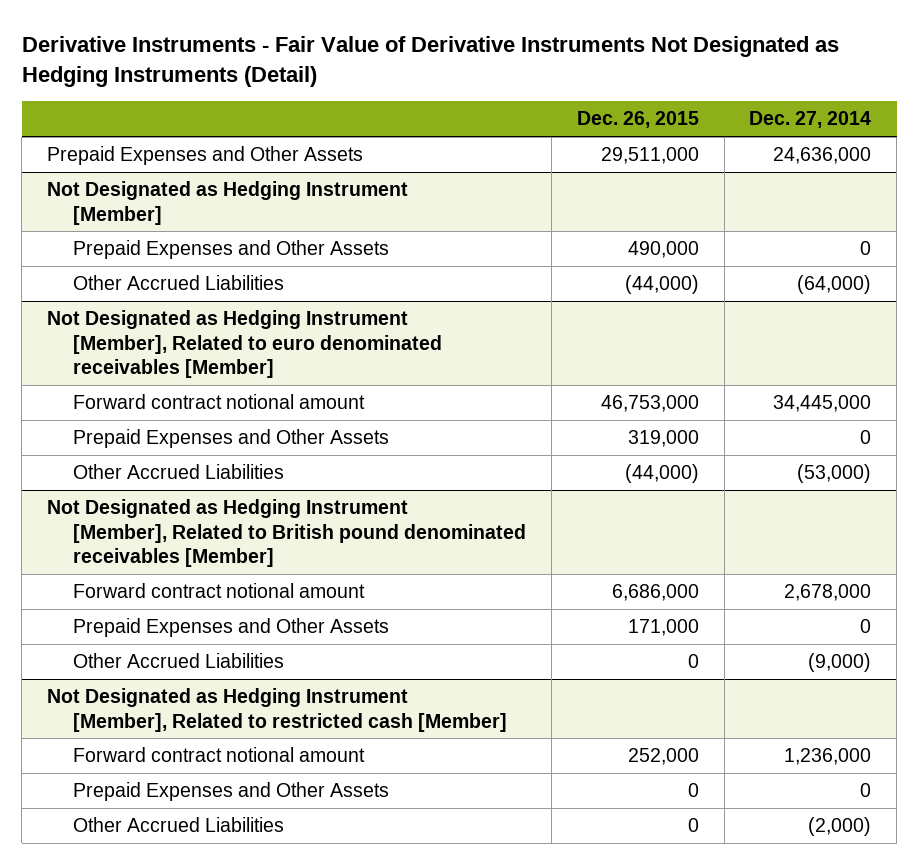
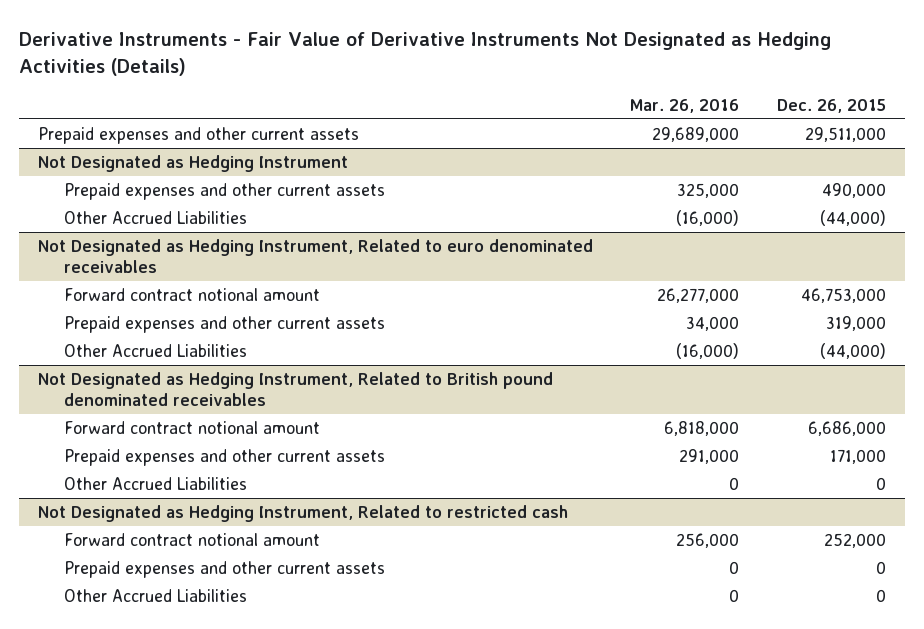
- Derivative Instruments - Fair Value of Derivative Instruments Not Designated as Hedging Instruments (Detail)
+ Derivative Instruments - Fair Value of Derivative Instruments Not Designated as Hedging Activities (Details)
- | Dec. 26, 2015 | Dec. 27, 2014
+ | Mar. 26, 2016 | Dec. 26, 2015
- Prepaid Expenses and Other Assets | 29,511,000 | 24,636,000
- Not Designated as Hedging Instrument [Member]
- Prepaid Expenses and Other Assets | 490,000 | 0
+ Prepaid expenses and other current assets | 29,689,000 | 29,511,000
+ Not Designated as Hedging Instrument
+ Prepaid expenses and other current assets | 325,000 | 490,000
- Not Designated as Hedging Instrument [Member], Related to euro denominated receivables [Member]
+ Not Designated as Hedging Instrument, Related to euro denominated receivables
- Prepaid Expenses and Other Assets | 319,000 | 0
+ Prepaid expenses and other current assets | 34,000 | 319,000
- Not Designated as Hedging Instrument [Member], Related to British pound denominated receivables [Member]
+ Not Designated as Hedging Instrument, Related to British pound denominated receivables
- Prepaid Expenses and Other Assets | 171,000 | 0
+ Prepaid expenses and other current assets | 291,000 | 171,000
- Not Designated as Hedging Instrument [Member], Related to restricted cash [Member]
+ Not Designated as Hedging Instrument, Related to restricted cash
- Prepaid Expenses and Other Assets | 0 | 0
+ Prepaid expenses and other current assets | 0 | 0

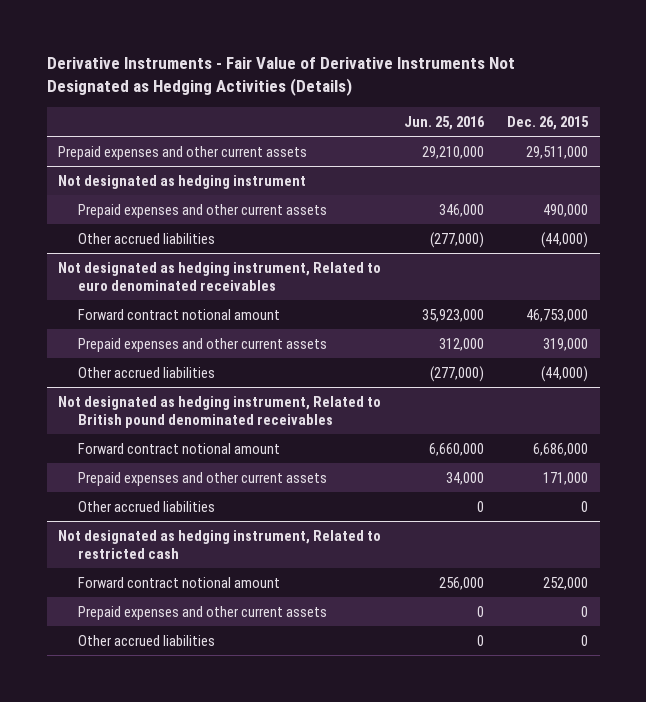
- | Mar. 26, 2016 | Dec. 26, 2015
+ | Jun. 25, 2016 | Dec. 26, 2015
- Not Designated as Hedging Instrument
+ Not designated as hedging instrument
- Other Accrued Liabilities | (16,000) | (44,000)
- Not Designated as Hedging Instrument, Related to euro denominated receivables
+ Other accrued liabilities | (277,000) | (44,000)
+ Not designated as hedging instrument, Related to euro denominated receivables
- Other Accrued Liabilities | (16,000) | (44,000)
- Not Designated as Hedging Instrument, Related to British pound denominated receivables
+ Other accrued liabilities | (277,000) | (44,000)
+ Not designated as hedging instrument, Related to British pound denominated receivables
- Other Accrued Liabilities | 0 | 0
- Not Designated as Hedging Instrument, Related to restricted cash
+ Other accrued liabilities | 0 | 0
+ Not designated as hedging instrument, Related to restricted cash
- Other Accrued Liabilities | 0 | 0
+ Other accrued liabilities | 0 | 0

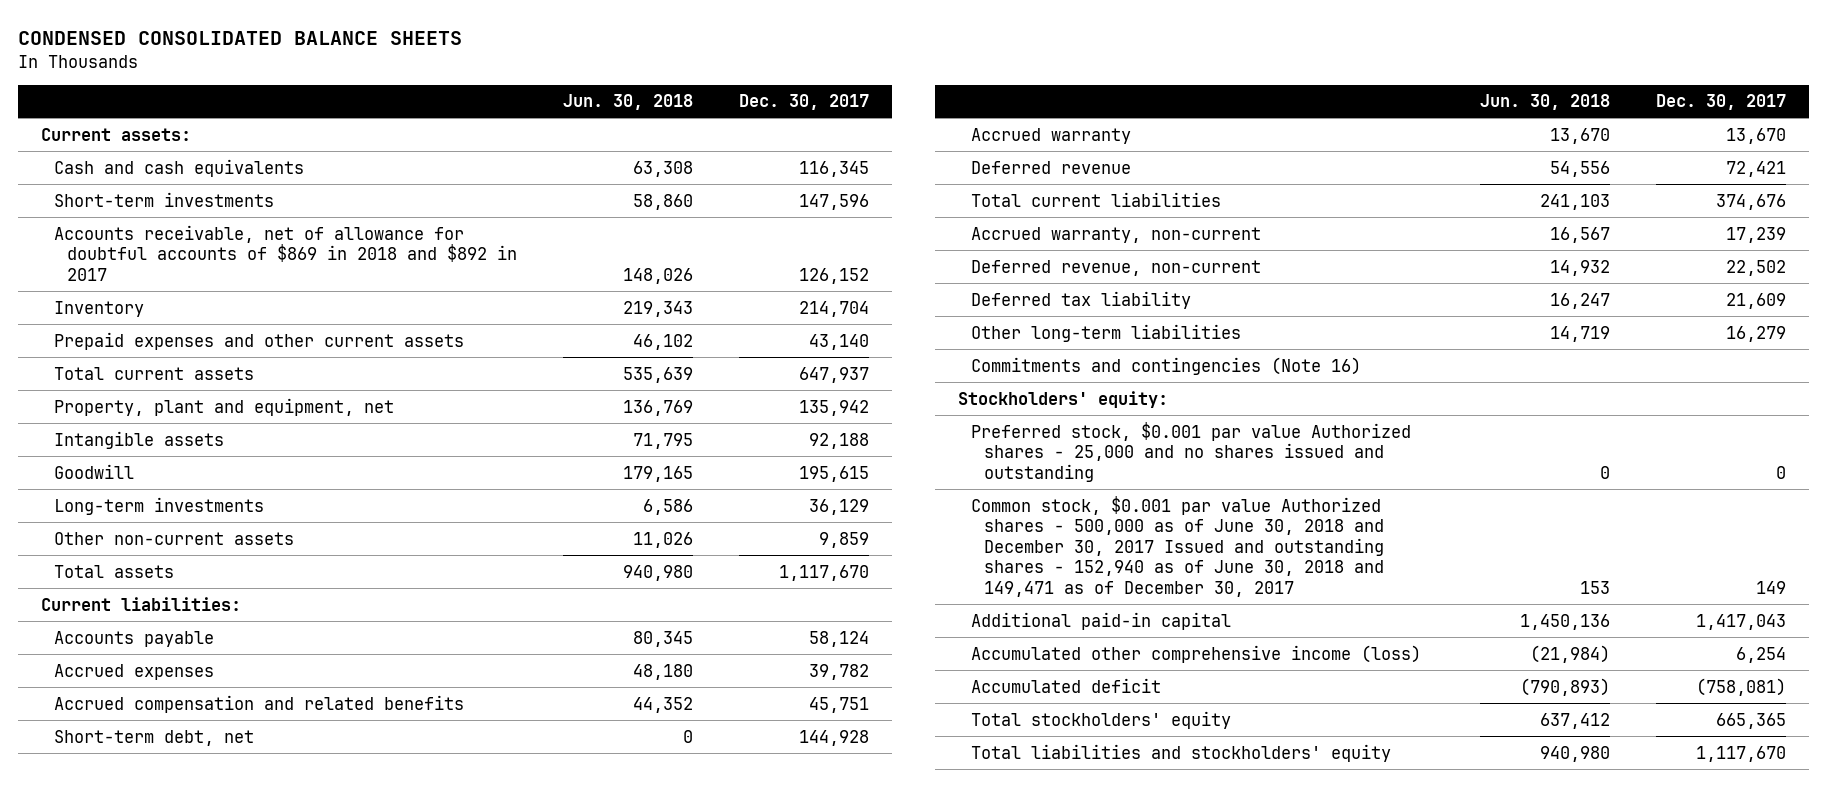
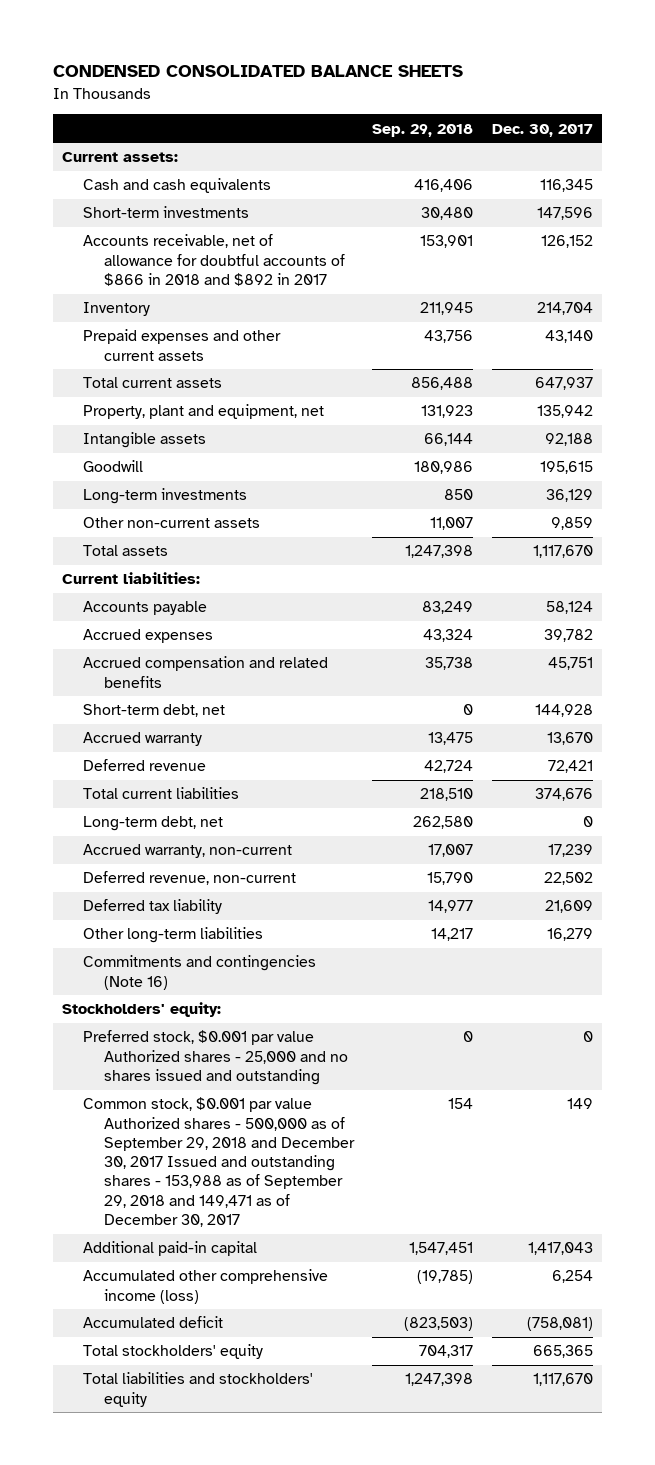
- | Jun. 30, 2018 | Dec. 30, 2017
+ | Sep. 29, 2018 | Dec. 30, 2017
- Accounts receivable, net of allowance for doubtful accounts of $869 in 2018 and $892 in 2017 | 148,026 | 126,152
+ Accounts receivable, net of allowance for doubtful accounts of $866 in 2018 and $892 in 2017 | 153,901 | 126,152
+ Long-term debt, net | 262,580 | 0
- Common stock, $0.001 par value Authorized shares - 500,000 as of June 30, 2018 and December 30, 2017 Issued and outstanding shares - 152,940 as of June 30, 2018 and 149,471 as of December 30, 2017 | 153 | 149
+ Common stock, $0.001 par value Authorized shares - 500,000 as of September 29, 2018 and December 30, 2017 Issued and outstanding shares - 153,988 as of September 29, 2018 and 149,471 as of December 30, 2017 | 154 | 149

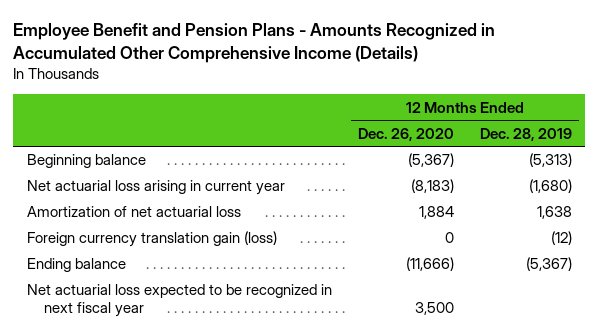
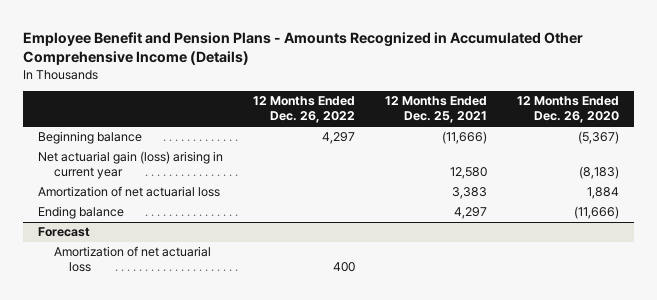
- | 12 Months Ended Dec. 26, 2020 | 12 Months Ended Dec. 28, 2019
+ | 12 Months Ended Dec. 26, 2022 | 12 Months Ended Dec. 25, 2021 | 12 Months Ended Dec. 26, 2020
- Net actuarial loss arising in current year | (8,183) | (1,680)
+ Net actuarial gain (loss) arising in current year | | 12,580 | (8,183)
- Foreign currency translation gain (loss) | 0 | (12)
- Net actuarial loss expected to be recognized in next fiscal year | 3,500 |
+ Forecast
+ Amortization of net actuarial loss | 400 | |

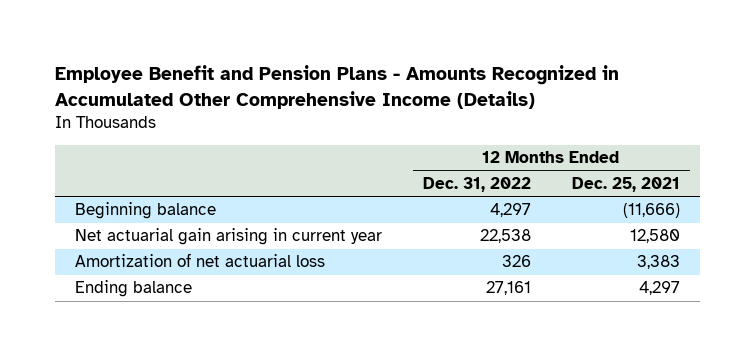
- | 12 Months Ended Dec. 26, 2022 | 12 Months Ended Dec. 25, 2021 | 12 Months Ended Dec. 26, 2020
+ | 12 Months Ended Dec. 31, 2022 | 12 Months Ended Dec. 25, 2021
- Net actuarial gain (loss) arising in current year | | 12,580 | (8,183)
+ Net actuarial gain arising in current year | 22,538 | 12,580
- Forecast
- Amortization of net actuarial loss | 400 | |

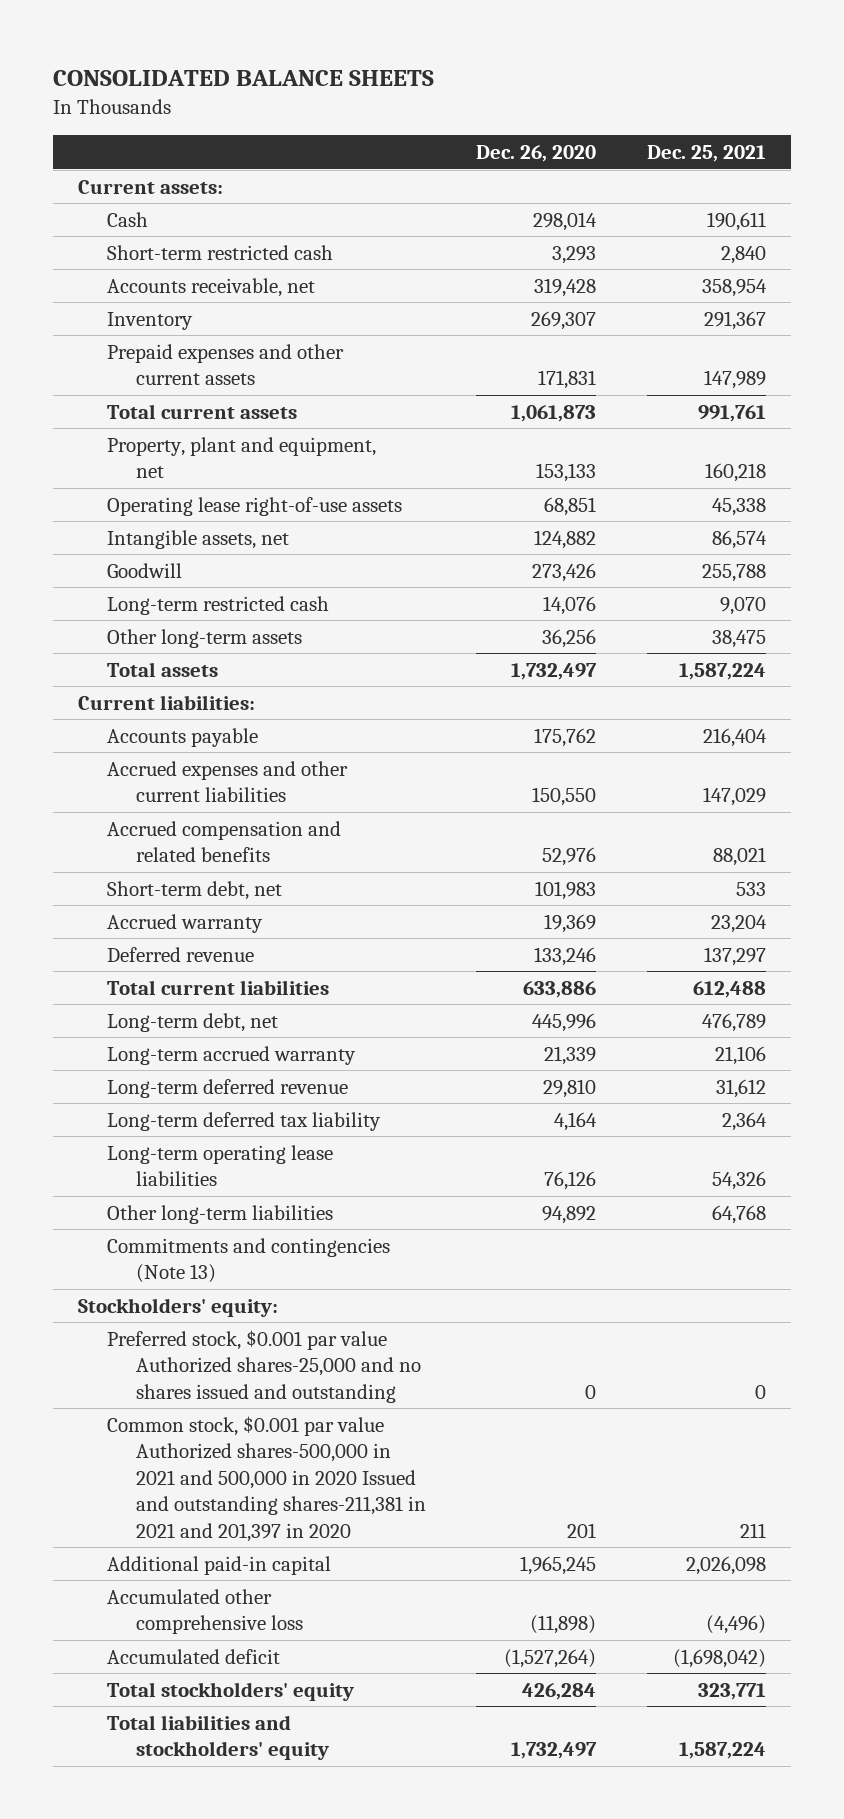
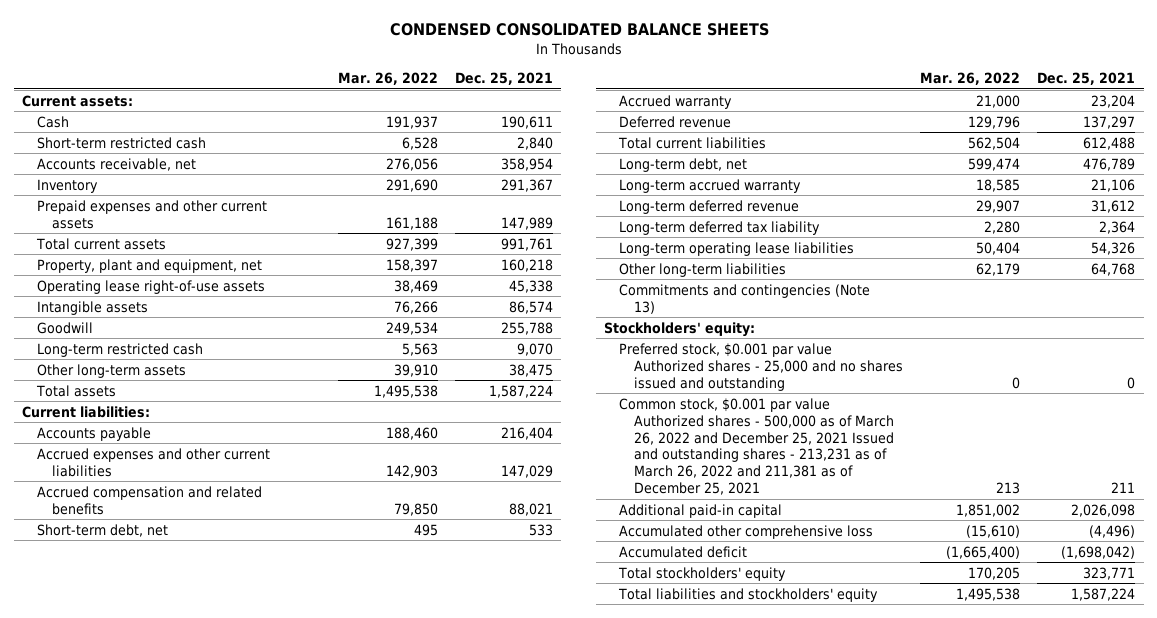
- CONSOLIDATED BALANCE SHEETS
+ CONDENSED CONSOLIDATED BALANCE SHEETS
- | Dec. 26, 2020 | Dec. 25, 2021
+ | Mar. 26, 2022 | Dec. 25, 2021
- Intangible assets, net | 124,882 | 86,574
+ Intangible assets | 76,266 | 86,574
- Preferred stock, $0.001 par value Authorized shares-25,000 and no shares issued and outstanding | 0 | 0
- Common stock, $0.001 par value Authorized shares-500,000 in 2021 and 500,000 in 2020 Issued and outstanding shares-211,381 in 2021 and 201,397 in 2020 | 201 | 211
+ Preferred stock, $0.001 par value Authorized shares - 25,000 and no shares issued and outstanding | 0 | 0
+ Common stock, $0.001 par value Authorized shares - 500,000 as of March 26, 2022 and December 25, 2021 Issued and outstanding shares - 213,231 as of March 26, 2022 and 211,381 as of December 25, 2021 | 213 | 211

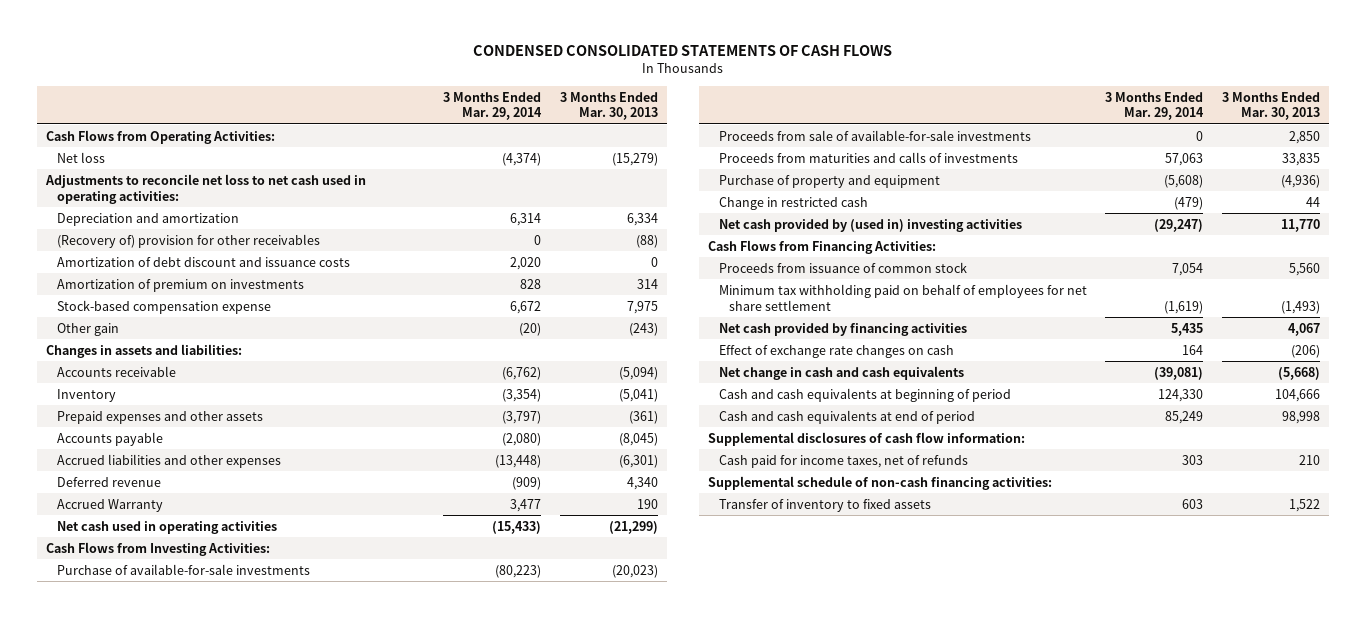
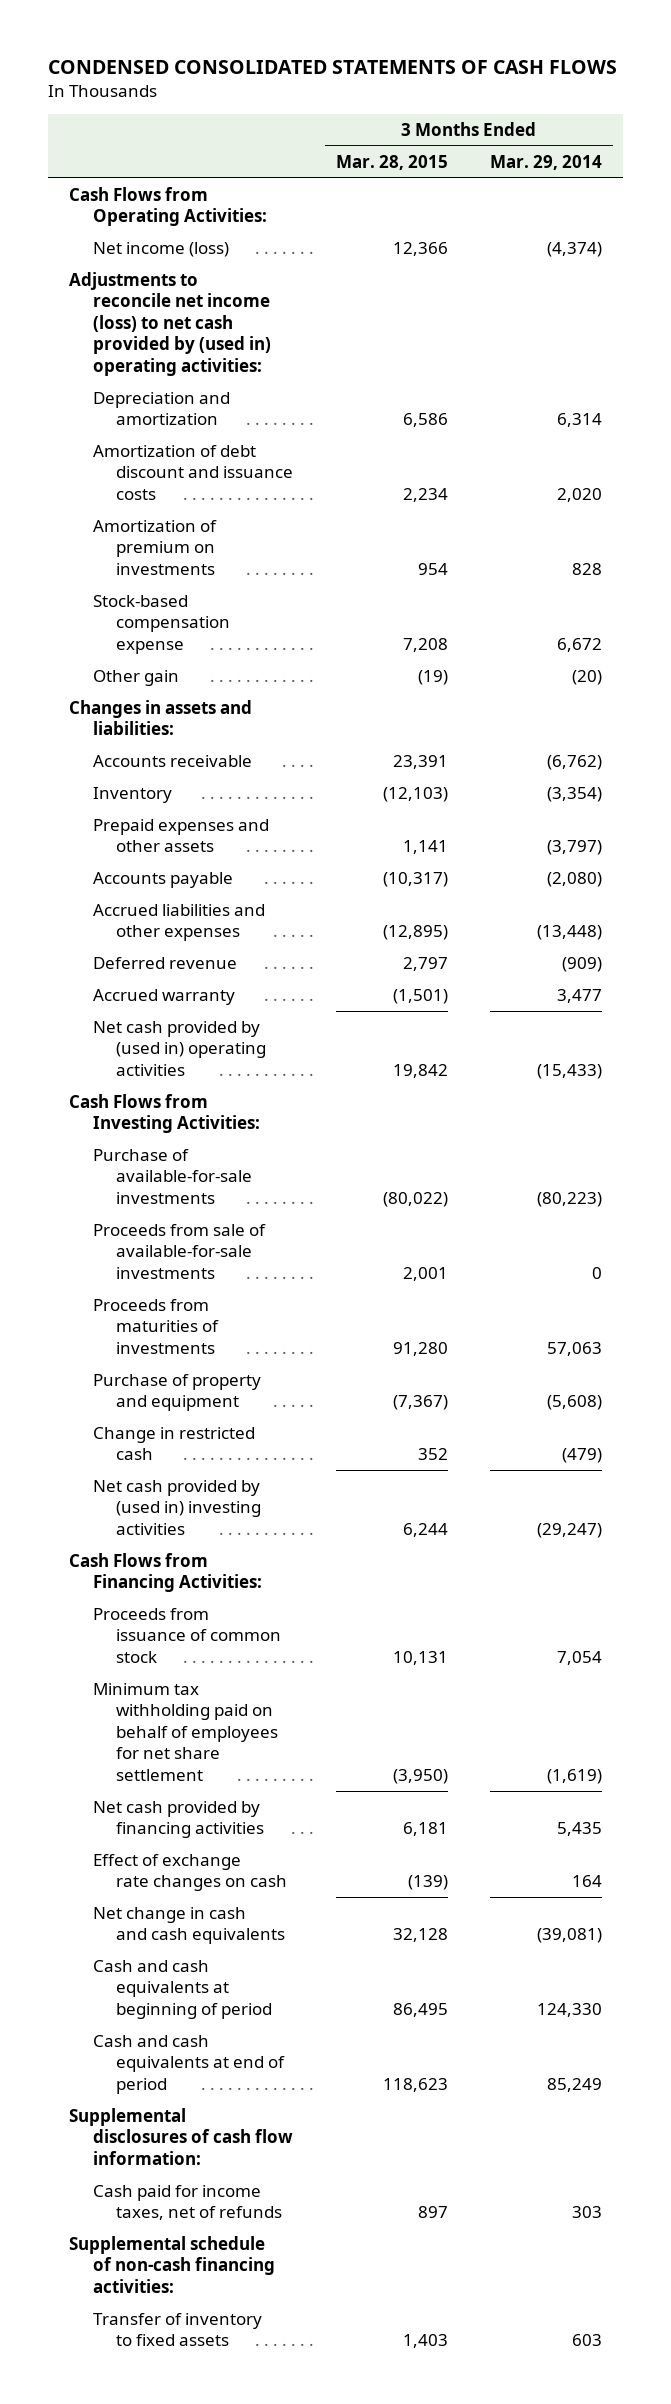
- | 3 Months Ended Mar. 29, 2014 | 3 Months Ended Mar. 30, 2013
+ | 3 Months Ended Mar. 28, 2015 | 3 Months Ended Mar. 29, 2014
- Net loss | (4,374) | (15,279)
- Adjustments to reconcile net loss to net cash used in operating activities:
+ Net income (loss) | 12,366 | (4,374)
+ Adjustments to reconcile net income (loss) to net cash provided by (used in) operating activities:
- (Recovery of) provision for other receivables | 0 | (88)
- Accrued Warranty | 3,477 | 190
- Net cash used in operating activities | (15,433) | (21,299)
+ Accrued warranty | (1,501) | 3,477
+ Net cash provided by (used in) operating activities | 19,842 | (15,433)
- Proceeds from maturities and calls of investments | 57,063 | 33,835
+ Proceeds from maturities of investments | 91,280 | 57,063

